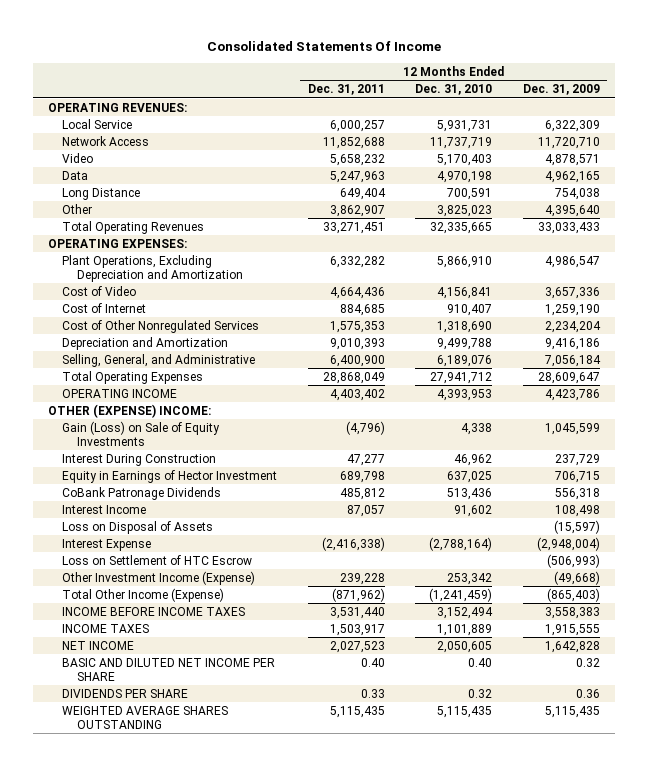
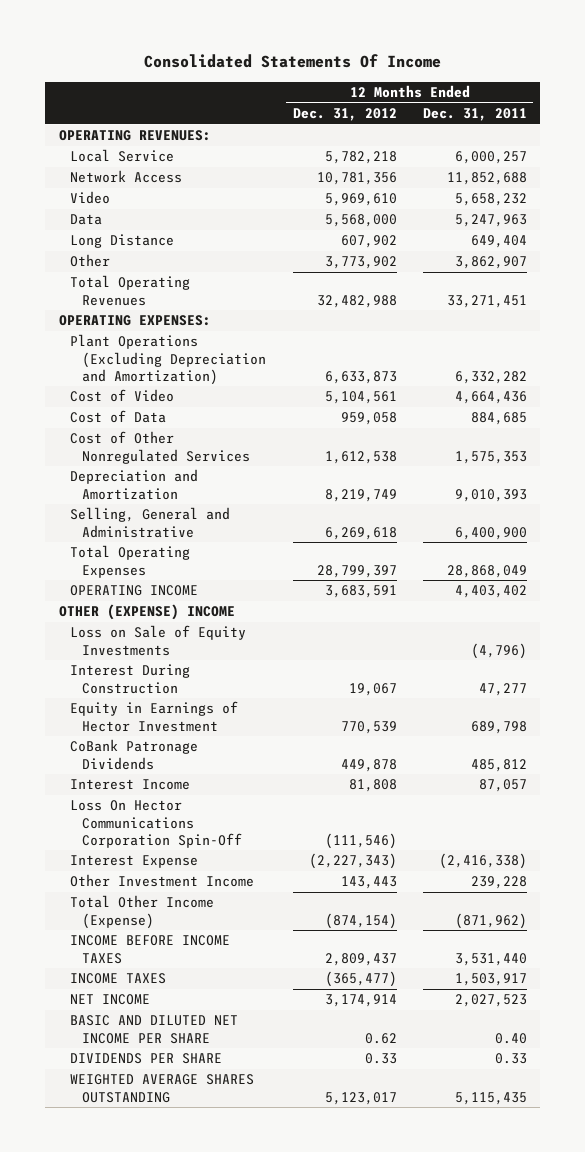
- | 12 Months Ended Dec. 31, 2011 | 12 Months Ended Dec. 31, 2010 | 12 Months Ended Dec. 31, 2009
+ | 12 Months Ended Dec. 31, 2012 | 12 Months Ended Dec. 31, 2011
- Plant Operations, Excluding Depreciation and Amortization | 6,332,282 | 5,866,910 | 4,986,547
+ Plant Operations (Excluding Depreciation and Amortization) | 6,633,873 | 6,332,282
- Cost of Internet | 884,685 | 910,407 | 1,259,190
+ Cost of Data | 959,058 | 884,685
- Selling, General, and Administrative | 6,400,900 | 6,189,076 | 7,056,184
+ Selling, General and Administrative | 6,269,618 | 6,400,900
- OTHER (EXPENSE) INCOME:
- Gain (Loss) on Sale of Equity Investments | (4,796) | 4,338 | 1,045,599
+ OTHER (EXPENSE) INCOME
+ Loss on Sale of Equity Investments | | (4,796)
- Loss on Disposal of Assets | | | (15,597)
+ Loss On Hector Communications Corporation Spin-Off | (111,546) |
- Loss on Settlement of HTC Escrow | | | (506,993)
- Other Investment Income (Expense) | 239,228 | 253,342 | (49,668)
+ Other Investment Income | 143,443 | 239,228

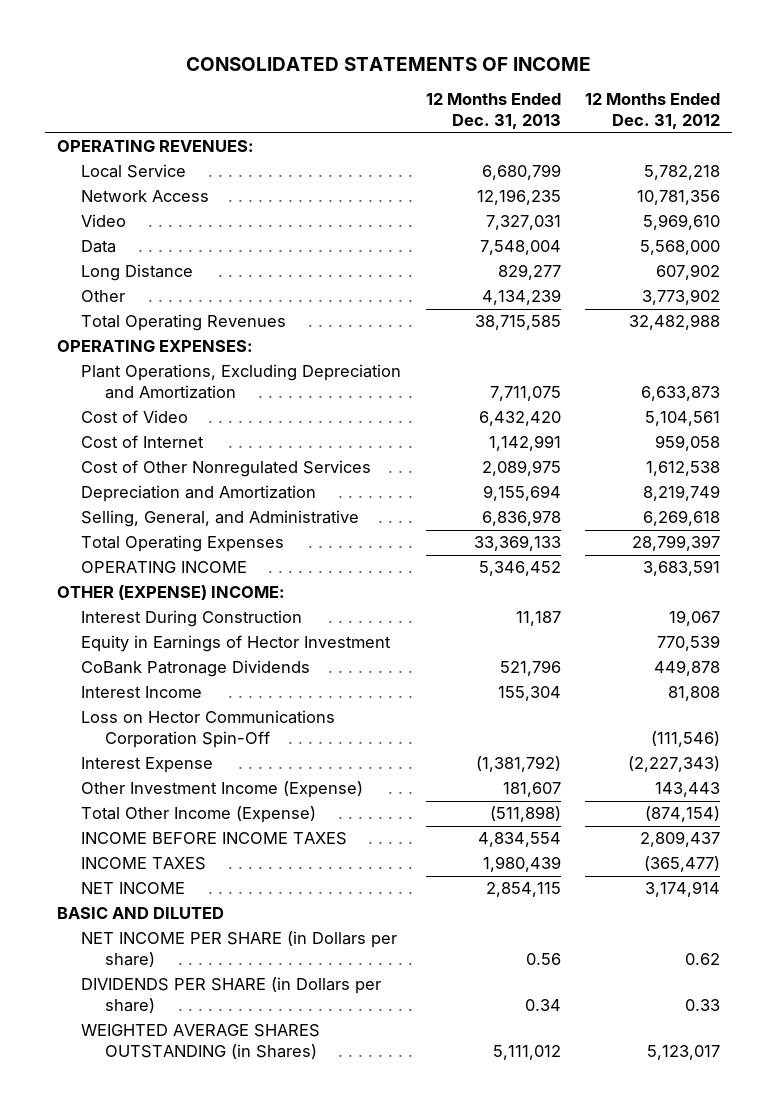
- Consolidated Statements Of Income
+ CONSOLIDATED STATEMENTS OF INCOME
- | 12 Months Ended Dec. 31, 2012 | 12 Months Ended Dec. 31, 2011
+ | 12 Months Ended Dec. 31, 2013 | 12 Months Ended Dec. 31, 2012
- Plant Operations (Excluding Depreciation and Amortization) | 6,633,873 | 6,332,282
+ Plant Operations, Excluding Depreciation and Amortization | 7,711,075 | 6,633,873
- Cost of Data | 959,058 | 884,685
+ Cost of Internet | 1,142,991 | 959,058
- Selling, General and Administrative | 6,269,618 | 6,400,900
+ Selling, General, and Administrative | 6,836,978 | 6,269,618
- OTHER (EXPENSE) INCOME
- Loss on Sale of Equity Investments | | (4,796)
+ OTHER (EXPENSE) INCOME:
- Loss On Hector Communications Corporation Spin-Off | (111,546) |
+ Loss on Hector Communications Corporation Spin-Off | | (111,546)
- Other Investment Income | 143,443 | 239,228
+ Other Investment Income (Expense) | 181,607 | 143,443
- BASIC AND DILUTED NET INCOME PER SHARE | 0.62 | 0.40
- DIVIDENDS PER SHARE | 0.33 | 0.33
- WEIGHTED AVERAGE SHARES OUTSTANDING | 5,123,017 | 5,115,435
+ BASIC AND DILUTED
+ NET INCOME PER SHARE (in Dollars per share) | 0.56 | 0.62
+ DIVIDENDS PER SHARE (in Dollars per share) | 0.34 | 0.33
+ WEIGHTED AVERAGE SHARES OUTSTANDING (in Shares) | 5,111,012 | 5,123,017

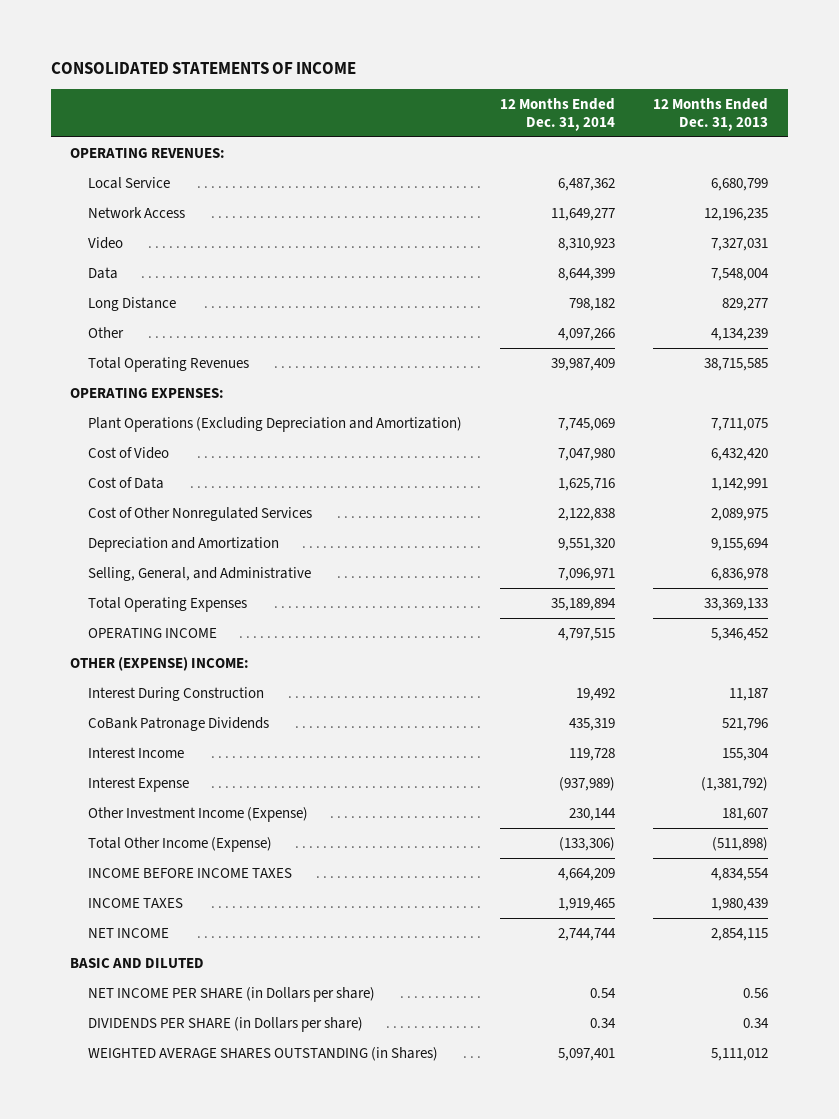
- | 12 Months Ended Dec. 31, 2013 | 12 Months Ended Dec. 31, 2012
+ | 12 Months Ended Dec. 31, 2014 | 12 Months Ended Dec. 31, 2013
- Plant Operations, Excluding Depreciation and Amortization | 7,711,075 | 6,633,873
+ Plant Operations (Excluding Depreciation and Amortization) | 7,745,069 | 7,711,075
- Cost of Internet | 1,142,991 | 959,058
+ Cost of Data | 1,625,716 | 1,142,991
- Equity in Earnings of Hector Investment | | 770,539
- Loss on Hector Communications Corporation Spin-Off | | (111,546)

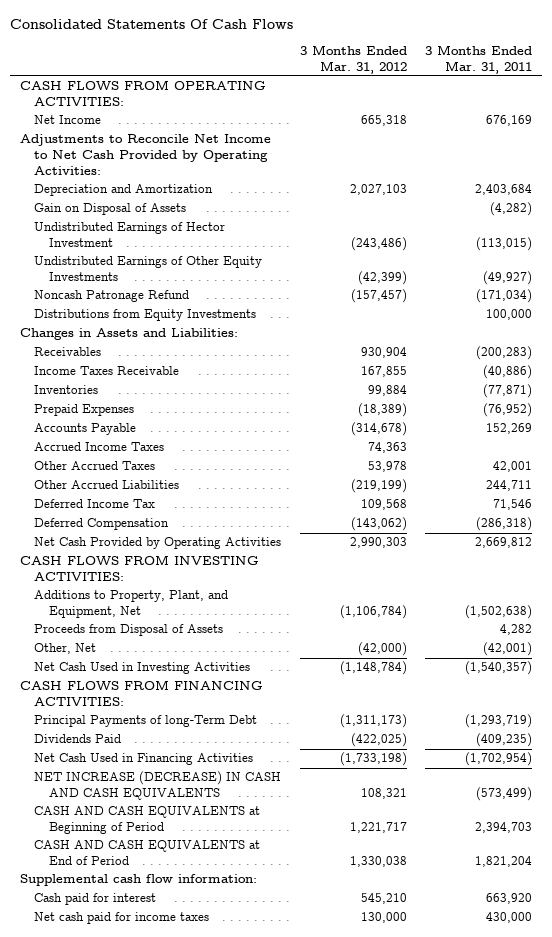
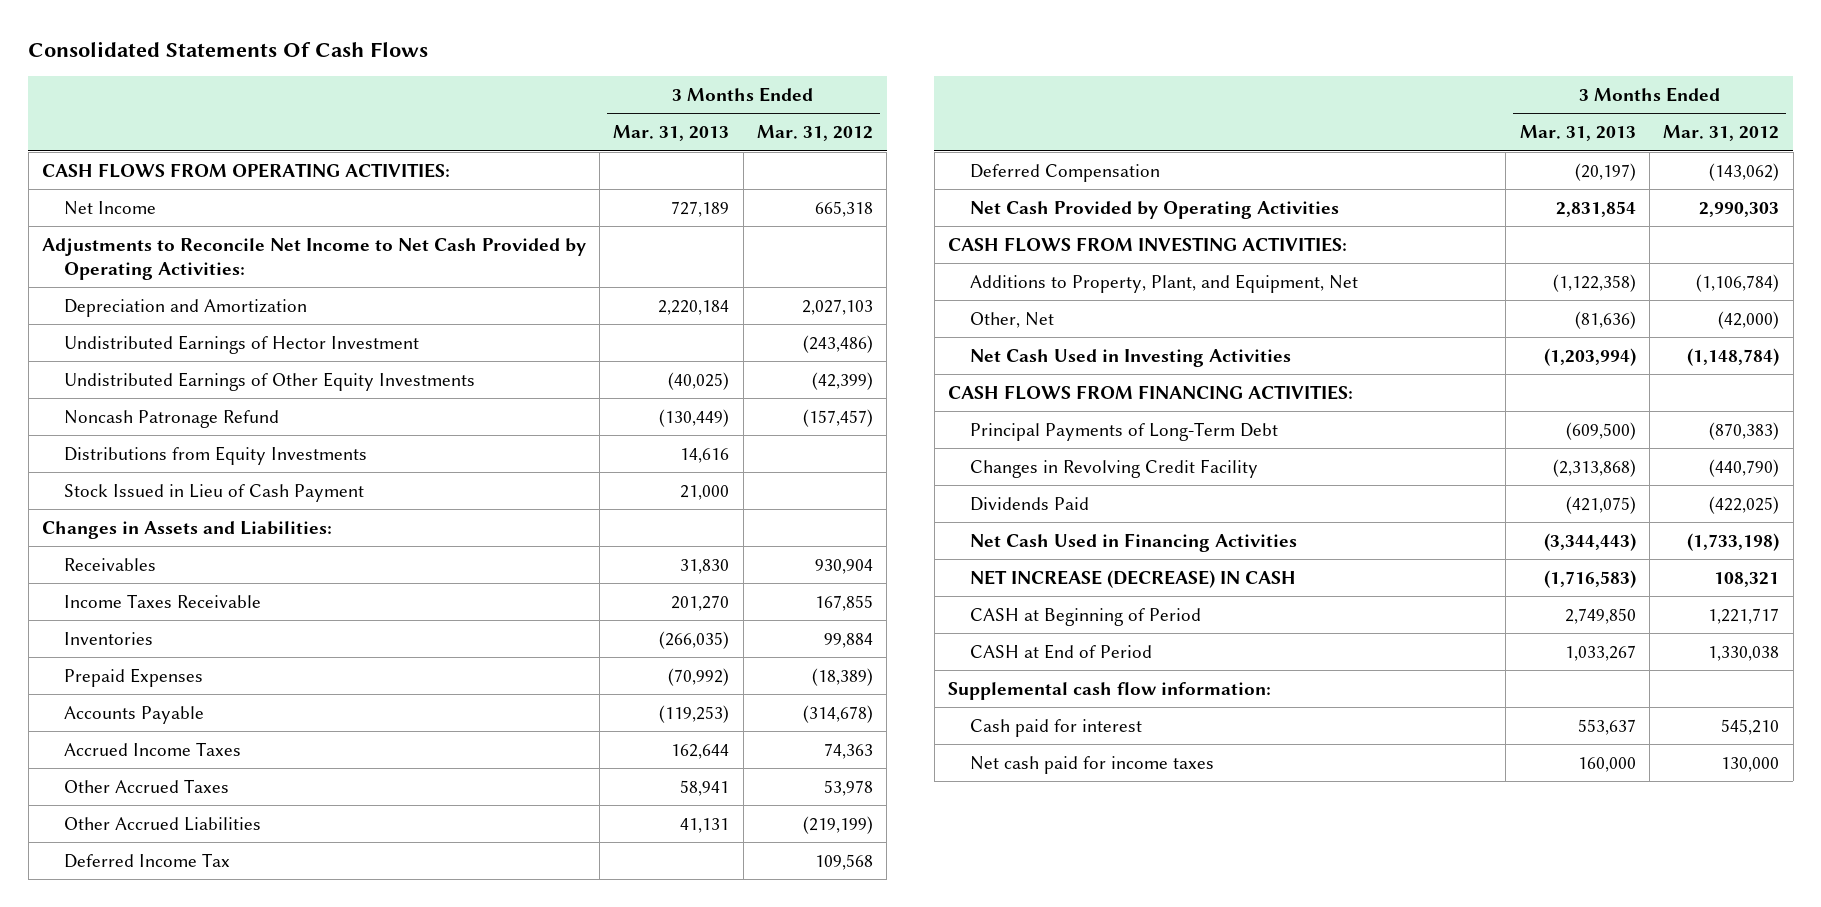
- | 3 Months Ended Mar. 31, 2012 | 3 Months Ended Mar. 31, 2011
+ | 3 Months Ended Mar. 31, 2013 | 3 Months Ended Mar. 31, 2012
- Gain on Disposal of Assets | | (4,282)
+ Stock Issued in Lieu of Cash Payment | 21,000 |
- Proceeds from Disposal of Assets | | 4,282
- Principal Payments of long-Term Debt | (1,311,173) | (1,293,719)
+ Principal Payments of Long-Term Debt | (609,500) | (870,383)
+ Changes in Revolving Credit Facility | (2,313,868) | (440,790)
- NET INCREASE (DECREASE) IN CASH AND CASH EQUIVALENTS | 108,321 | (573,499)
- CASH AND CASH EQUIVALENTS at Beginning of Period | 1,221,717 | 2,394,703
- CASH AND CASH EQUIVALENTS at End of Period | 1,330,038 | 1,821,204
+ NET INCREASE (DECREASE) IN CASH | (1,716,583) | 108,321
+ CASH at Beginning of Period | 2,749,850 | 1,221,717
+ CASH at End of Period | 1,033,267 | 1,330,038

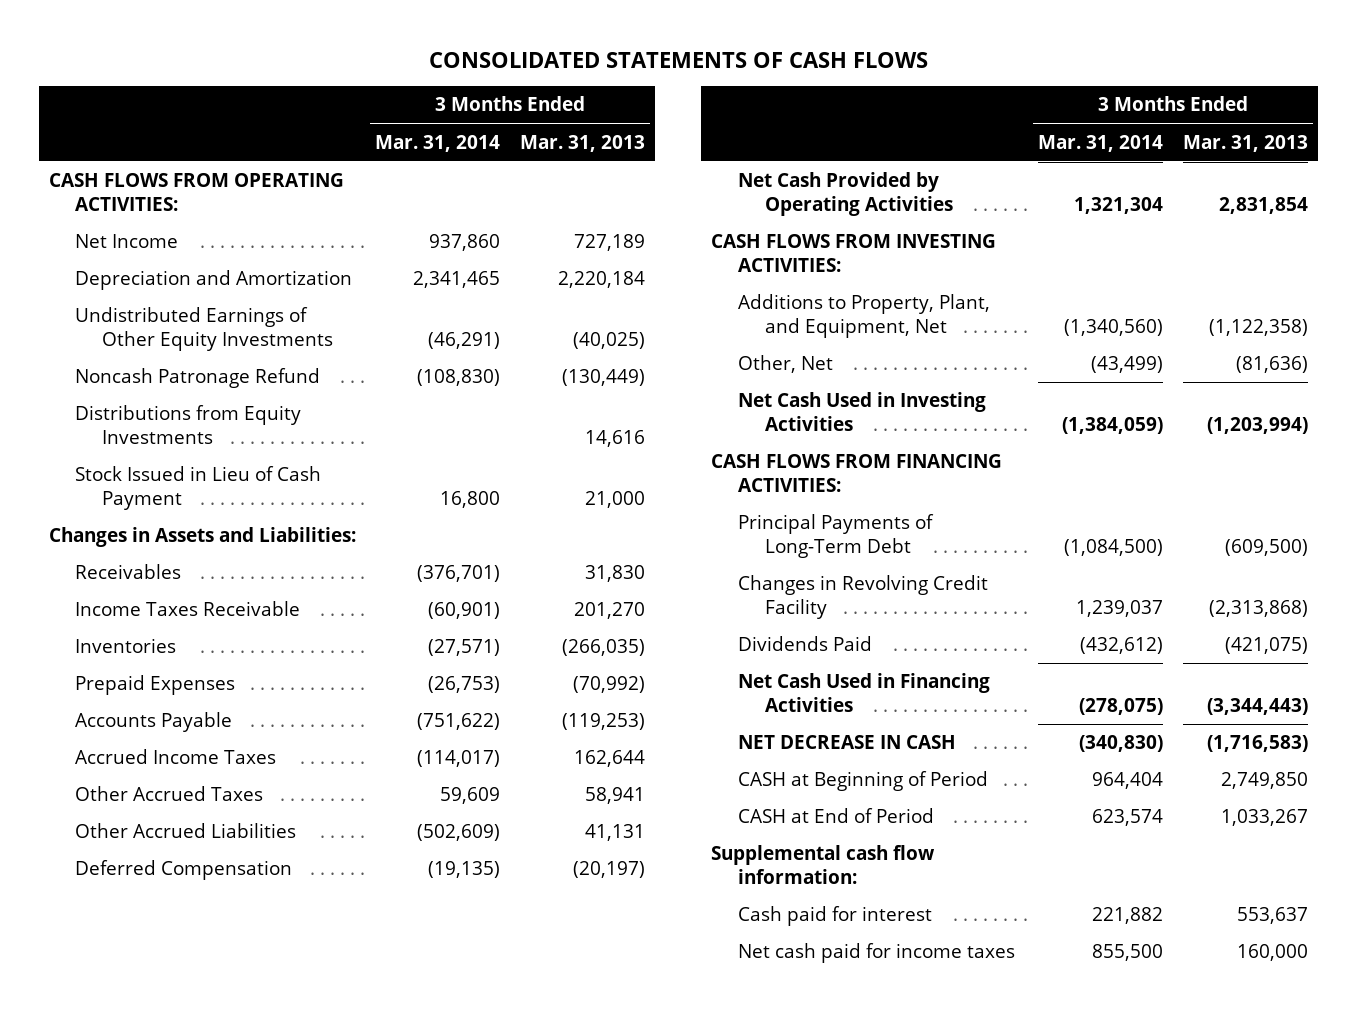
- Consolidated Statements Of Cash Flows
+ CONSOLIDATED STATEMENTS OF CASH FLOWS
- | 3 Months Ended Mar. 31, 2013 | 3 Months Ended Mar. 31, 2012
+ | 3 Months Ended Mar. 31, 2014 | 3 Months Ended Mar. 31, 2013
- Adjustments to Reconcile Net Income to Net Cash Provided by Operating Activities:
- Undistributed Earnings of Hector Investment | | (243,486)
- Deferred Income Tax | | 109,568
- NET INCREASE (DECREASE) IN CASH | (1,716,583) | 108,321
+ NET DECREASE IN CASH | (340,830) | (1,716,583)

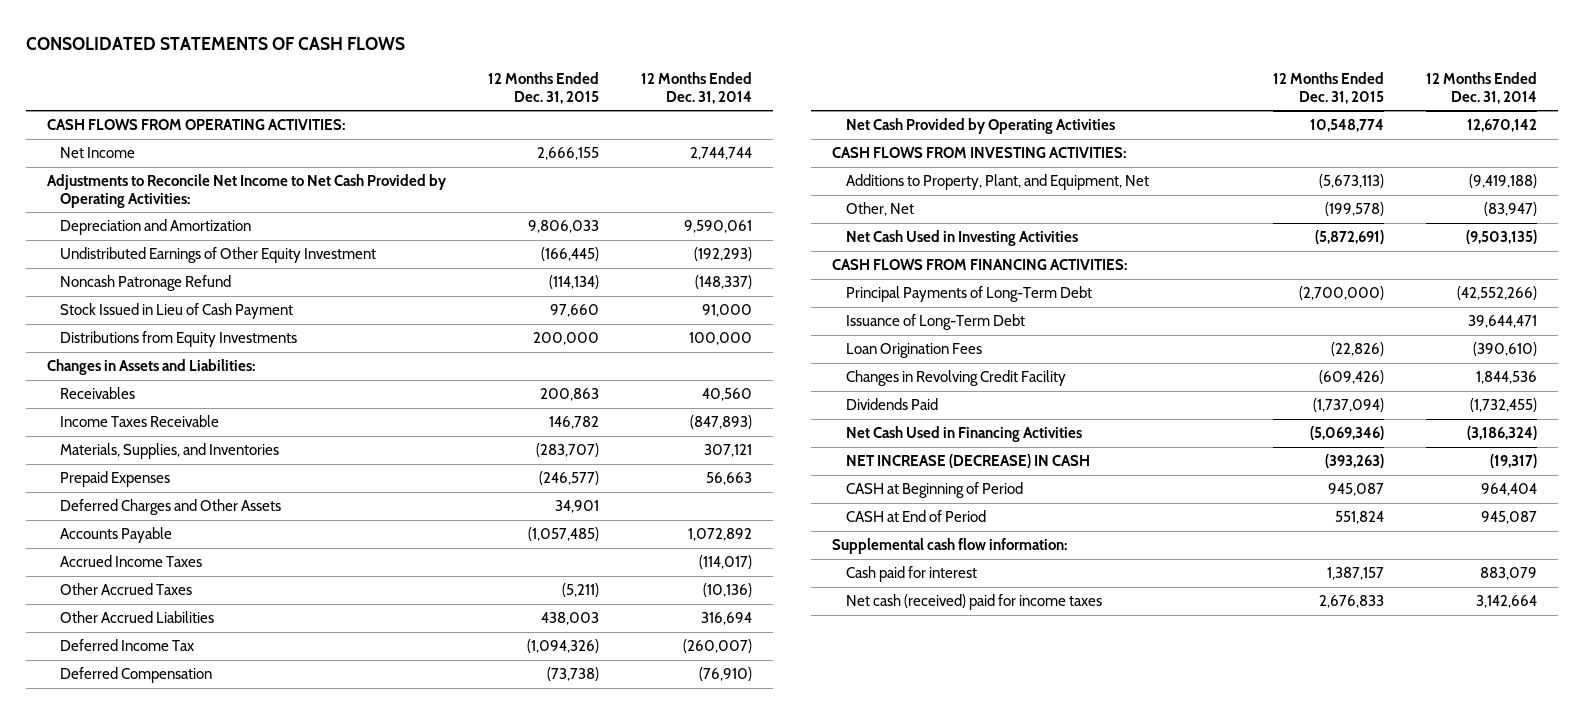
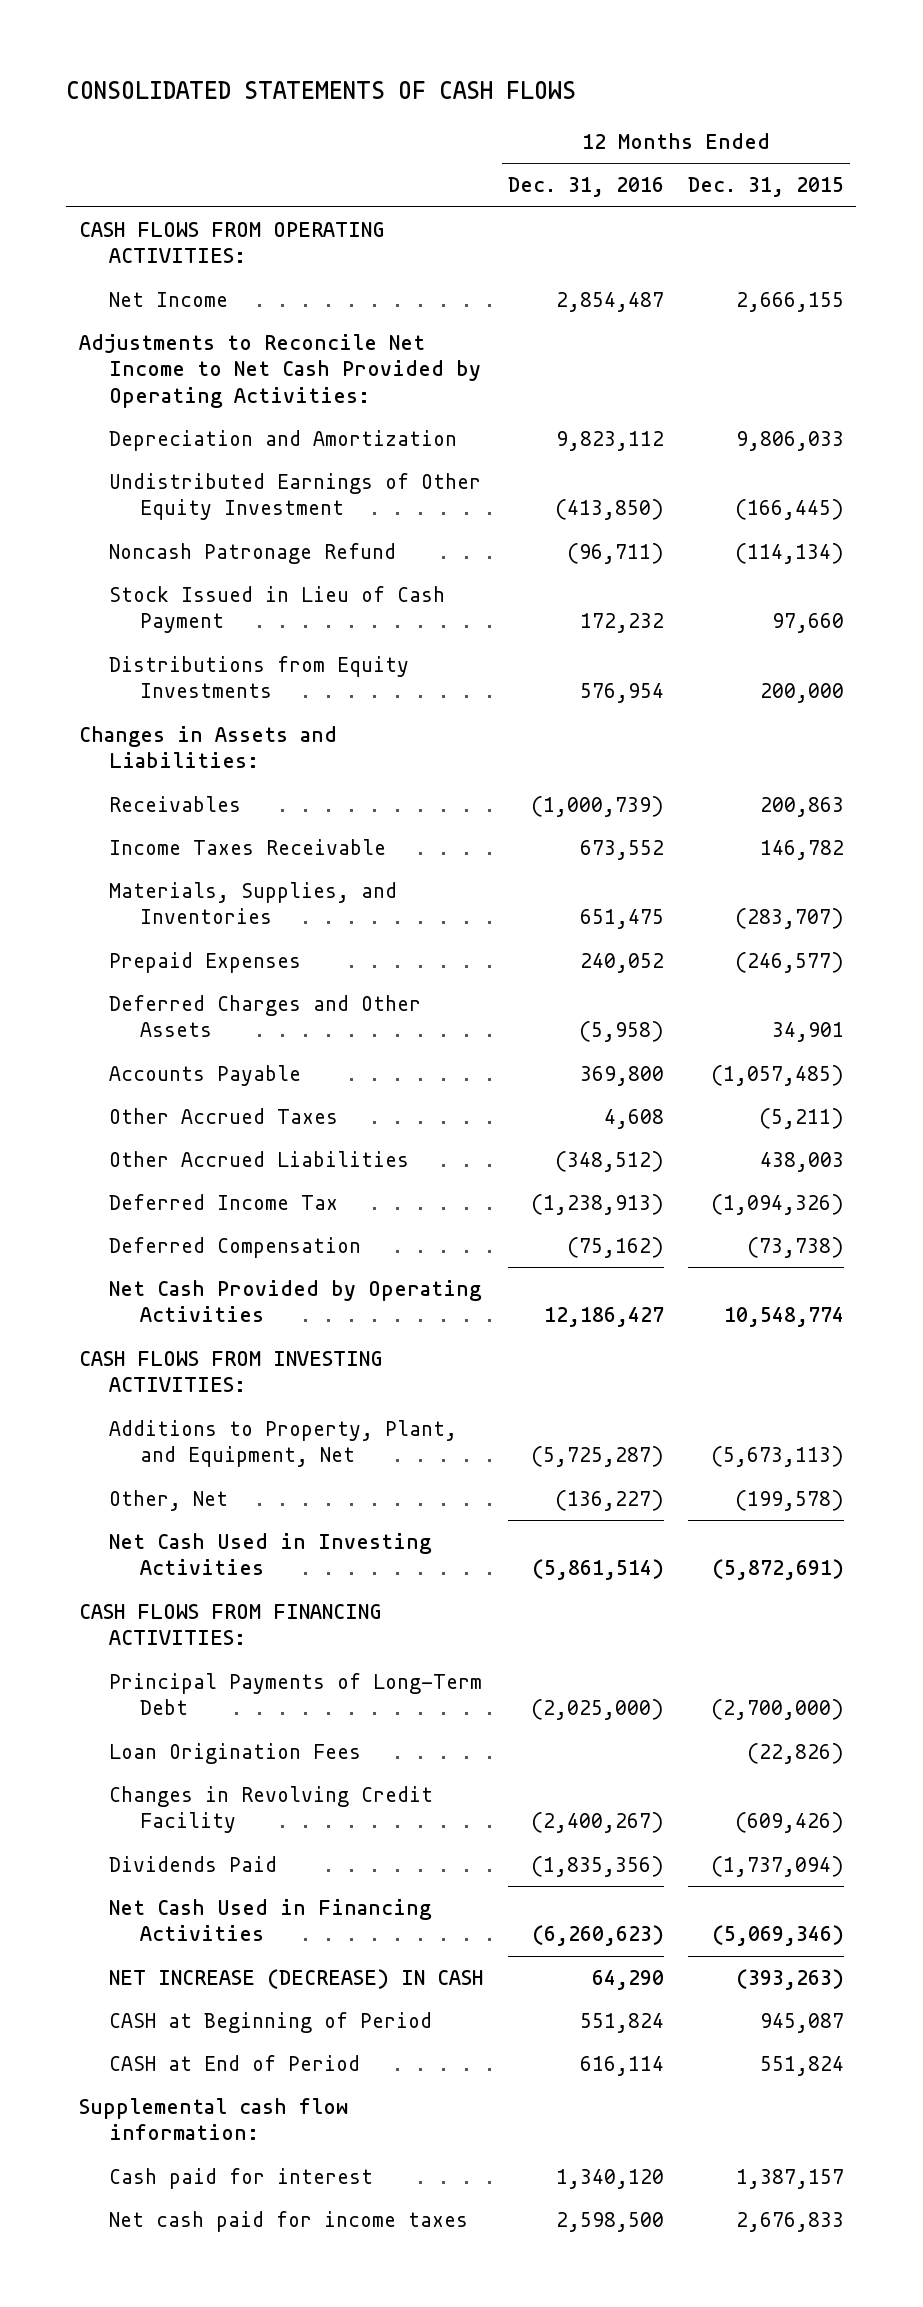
- | 12 Months Ended Dec. 31, 2015 | 12 Months Ended Dec. 31, 2014
+ | 12 Months Ended Dec. 31, 2016 | 12 Months Ended Dec. 31, 2015
- Accrued Income Taxes | | (114,017)
- Issuance of Long-Term Debt | | 39,644,471
- Net cash (received) paid for income taxes | 2,676,833 | 3,142,664
+ Net cash paid for income taxes | 2,598,500 | 2,676,833

